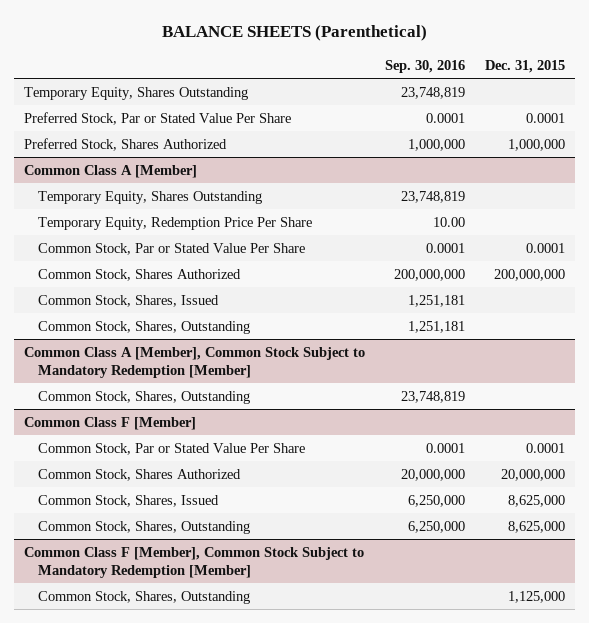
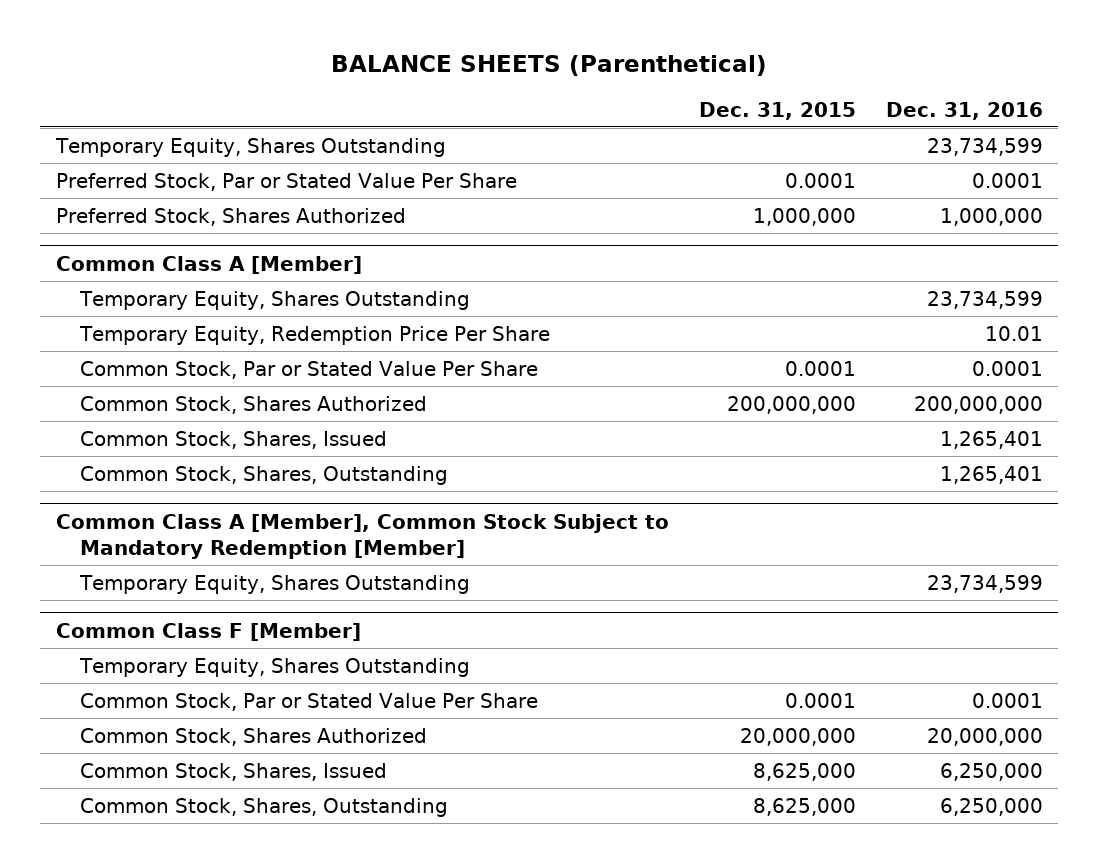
- | Sep. 30, 2016 | Dec. 31, 2015
+ | Dec. 31, 2015 | Dec. 31, 2016
@ Common Class A [Member], Common Stock Subject to Mandatory Redemption [Member]
- Common Stock, Shares, Outstanding | 23,748,819 |
+ Temporary Equity, Shares Outstanding | | 23,734,599
@ Common Class F [Member]
+ Temporary Equity, Shares Outstanding
- Common Class F [Member], Common Stock Subject to Mandatory Redemption [Member]
- Common Stock, Shares, Outstanding | | 1,125,000

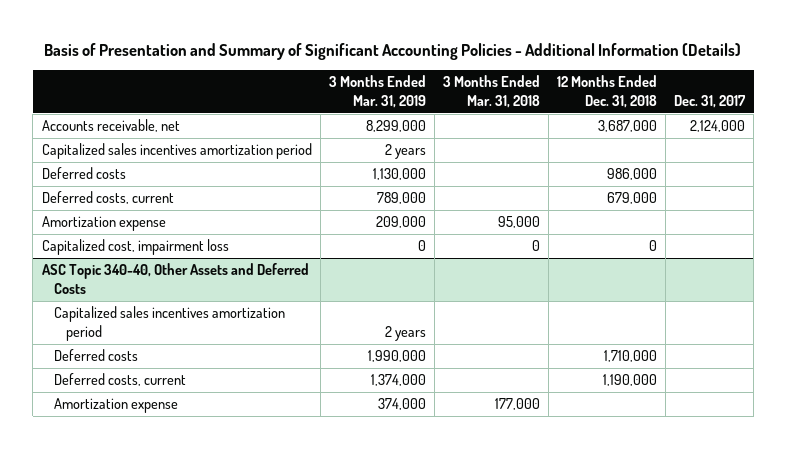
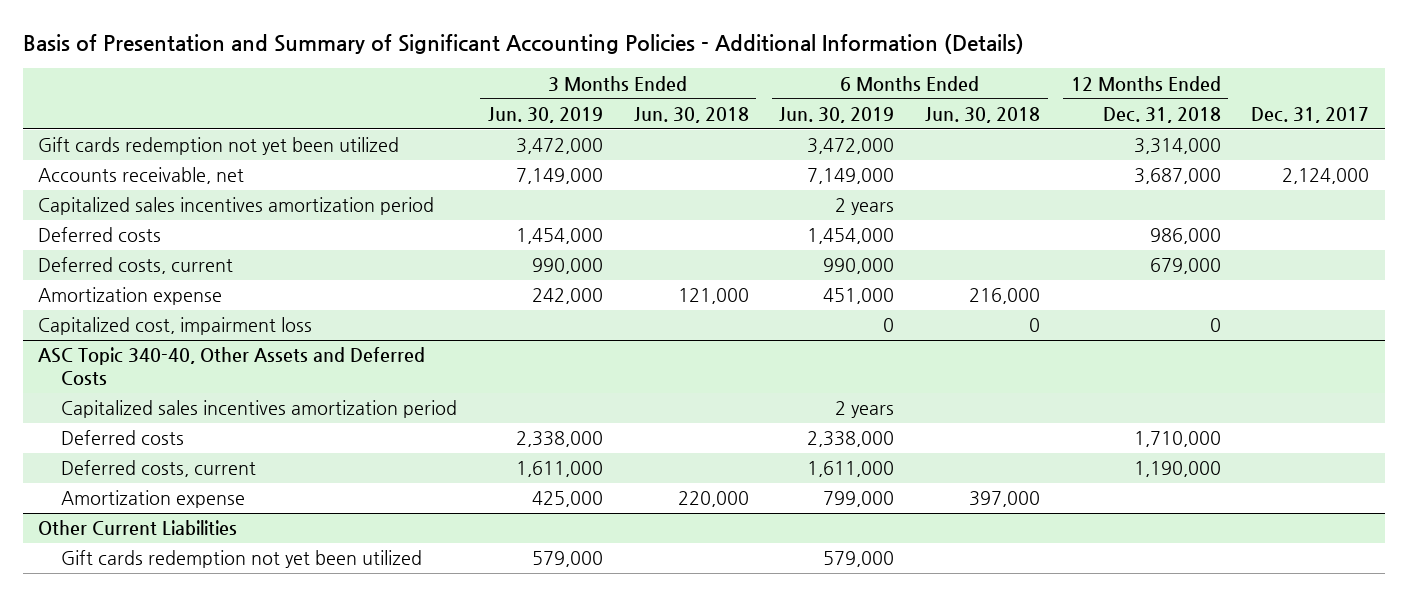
- | 3 Months Ended Mar. 31, 2019 | 3 Months Ended Mar. 31, 2018 | 12 Months Ended Dec. 31, 2018 | Dec. 31, 2017
+ | 3 Months Ended Jun. 30, 2019 | 3 Months Ended Jun. 30, 2018 | 6 Months Ended Jun. 30, 2019 | 6 Months Ended Jun. 30, 2018 | 12 Months Ended Dec. 31, 2018 | Dec. 31, 2017
+ Gift cards redemption not yet been utilized | 3,472,000 | | 3,472,000 | | 3,314,000 |
+ Other Current Liabilities
+ Gift cards redemption not yet been utilized | 579,000 | | 579,000 | | |

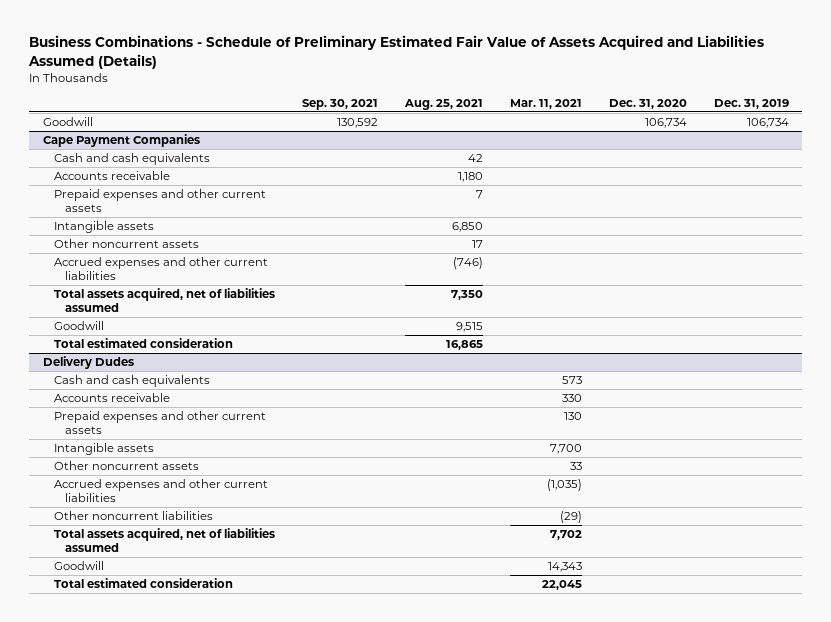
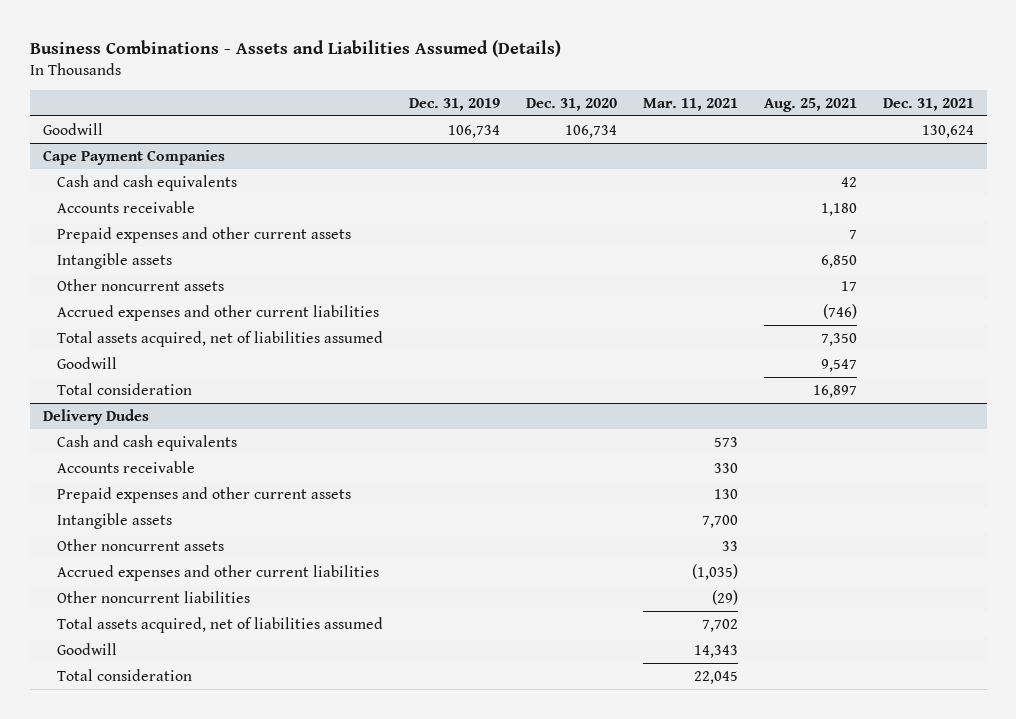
- Business Combinations - Schedule of Preliminary Estimated Fair Value of Assets Acquired and Liabilities Assumed (Details)
+ Business Combinations - Assets and Liabilities Assumed (Details)
- | Sep. 30, 2021 | Aug. 25, 2021 | Mar. 11, 2021 | Dec. 31, 2020 | Dec. 31, 2019
+ | Dec. 31, 2019 | Dec. 31, 2020 | Mar. 11, 2021 | Aug. 25, 2021 | Dec. 31, 2021
@ Cape Payment Companies
- Goodwill | | 9,515 | | |
- Total estimated consideration | | 16,865 | | |
+ Goodwill | | | | 9,547 |
+ Total consideration | | | | 16,897 |
@ Delivery Dudes
- Total estimated consideration | | | 22,045 | |
+ Total consideration | | | 22,045 | |

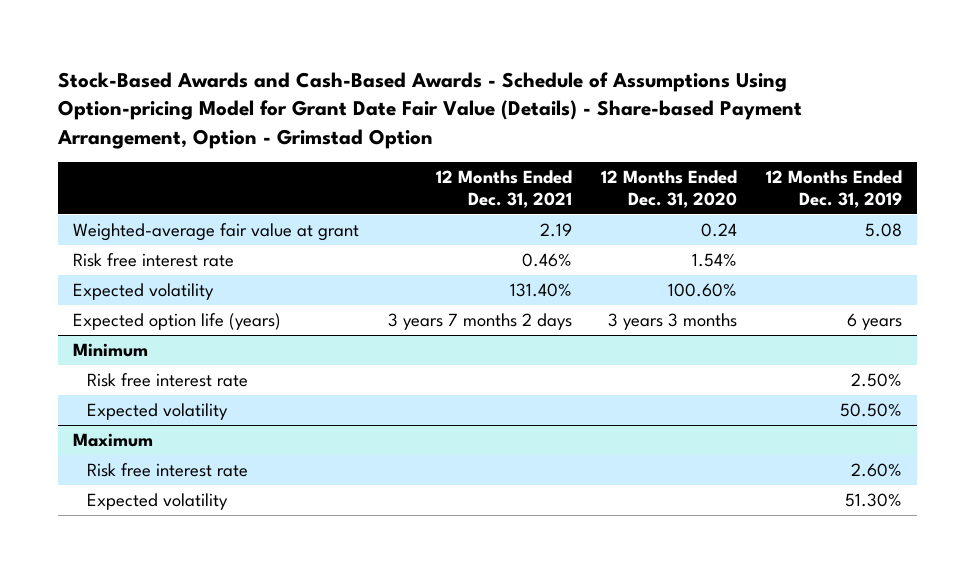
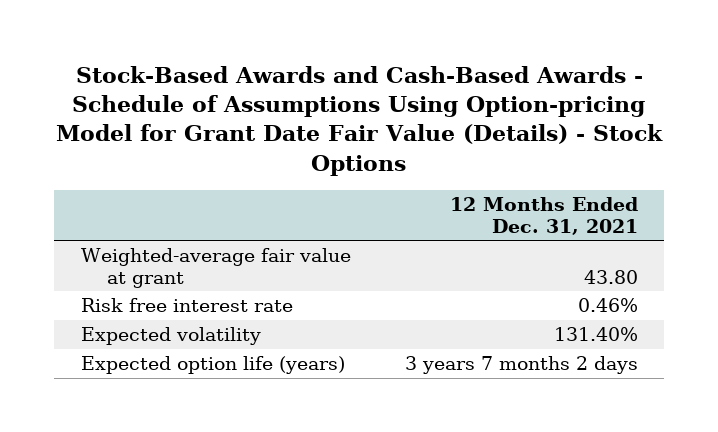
- Stock-Based Awards and Cash-Based Awards - Schedule of Assumptions Using Option-pricing Model for Grant Date Fair Value (Details) - Share-based Payment Arrangement, Option - Grimstad Option
+ Stock-Based Awards and Cash-Based Awards - Schedule of Assumptions Using Option-pricing Model for Grant Date Fair Value (Details) - Stock Options
- | 12 Months Ended Dec. 31, 2021 | 12 Months Ended Dec. 31, 2020 | 12 Months Ended Dec. 31, 2019
+ | 12 Months Ended Dec. 31, 2021
- Weighted-average fair value at grant | 2.19 | 0.24 | 5.08
+ Weighted-average fair value at grant | 43.80
- Minimum
- Risk free interest rate | | | 2.50%
- Expected volatility | | | 50.50%
- Maximum
- Risk free interest rate | | | 2.60%
- Expected volatility | | | 51.30%

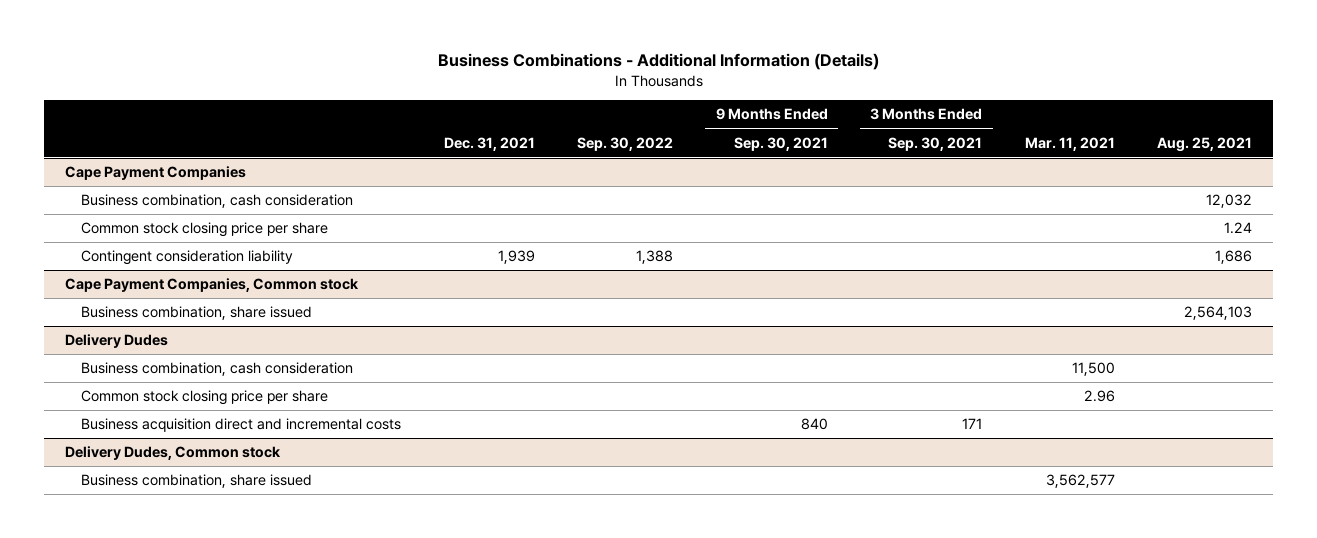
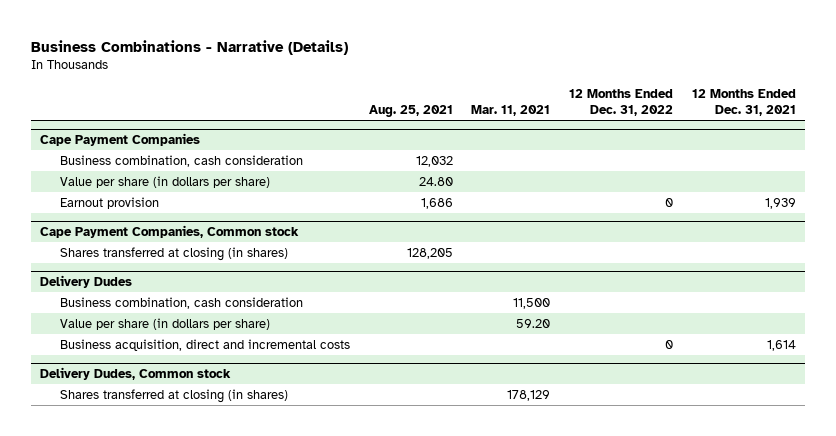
- Business Combinations - Additional Information (Details)
+ Business Combinations - Narrative (Details)
- | Dec. 31, 2021 | Sep. 30, 2022 | 9 Months Ended Sep. 30, 2021 | 3 Months Ended Sep. 30, 2021 | Mar. 11, 2021 | Aug. 25, 2021
+ | Aug. 25, 2021 | Mar. 11, 2021 | 12 Months Ended Dec. 31, 2022 | 12 Months Ended Dec. 31, 2021
@ Cape Payment Companies
- Common stock closing price per share | | | | | | 1.24
- Contingent consideration liability | 1,939 | 1,388 | | | | 1,686
+ Value per share (in dollars per share) | 24.80 | | |
+ Earnout provision | 1,686 | | 0 | 1,939
@ Cape Payment Companies, Common stock
- Business combination, share issued | | | | | | 2,564,103
+ Shares transferred at closing (in shares) | 128,205 | | |
@ Delivery Dudes
- Common stock closing price per share | | | | | 2.96 |
- Business acquisition direct and incremental costs | | | 840 | 171 | |
+ Value per share (in dollars per share) | | 59.20 | |
+ Business acquisition, direct and incremental costs | | | 0 | 1,614
@ Delivery Dudes, Common stock
- Business combination, share issued | | | | | 3,562,577 |
+ Shares transferred at closing (in shares) | | 178,129 | |

